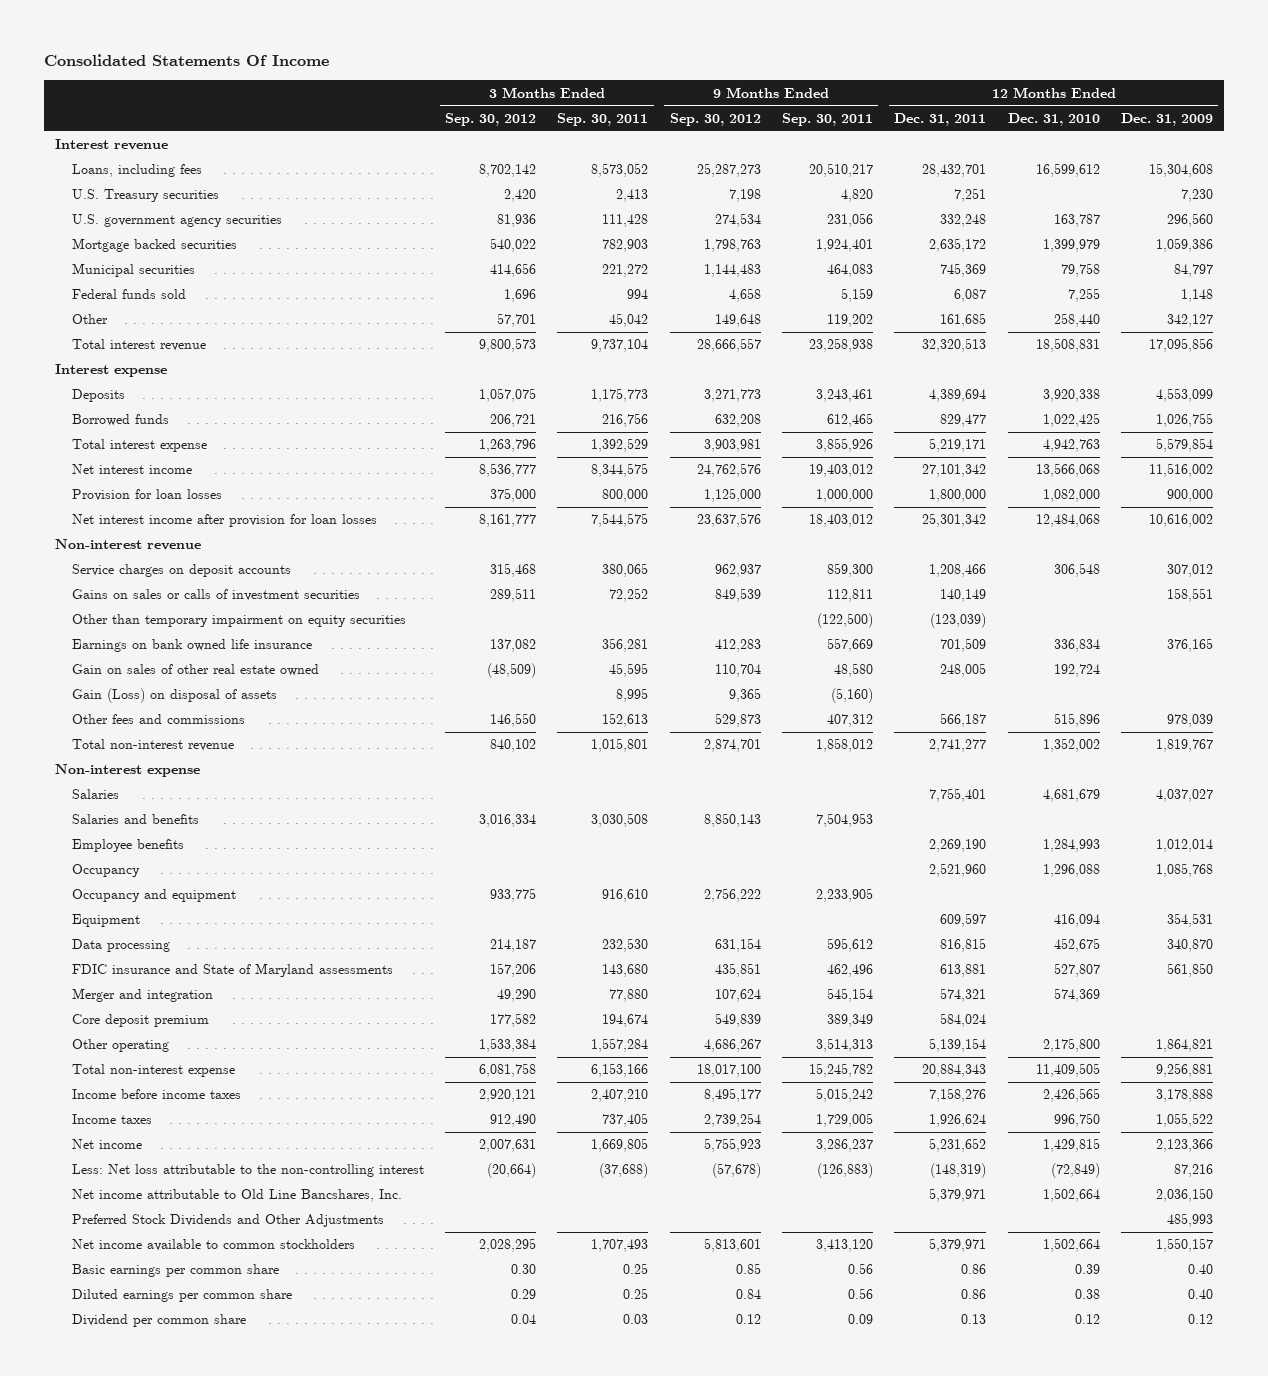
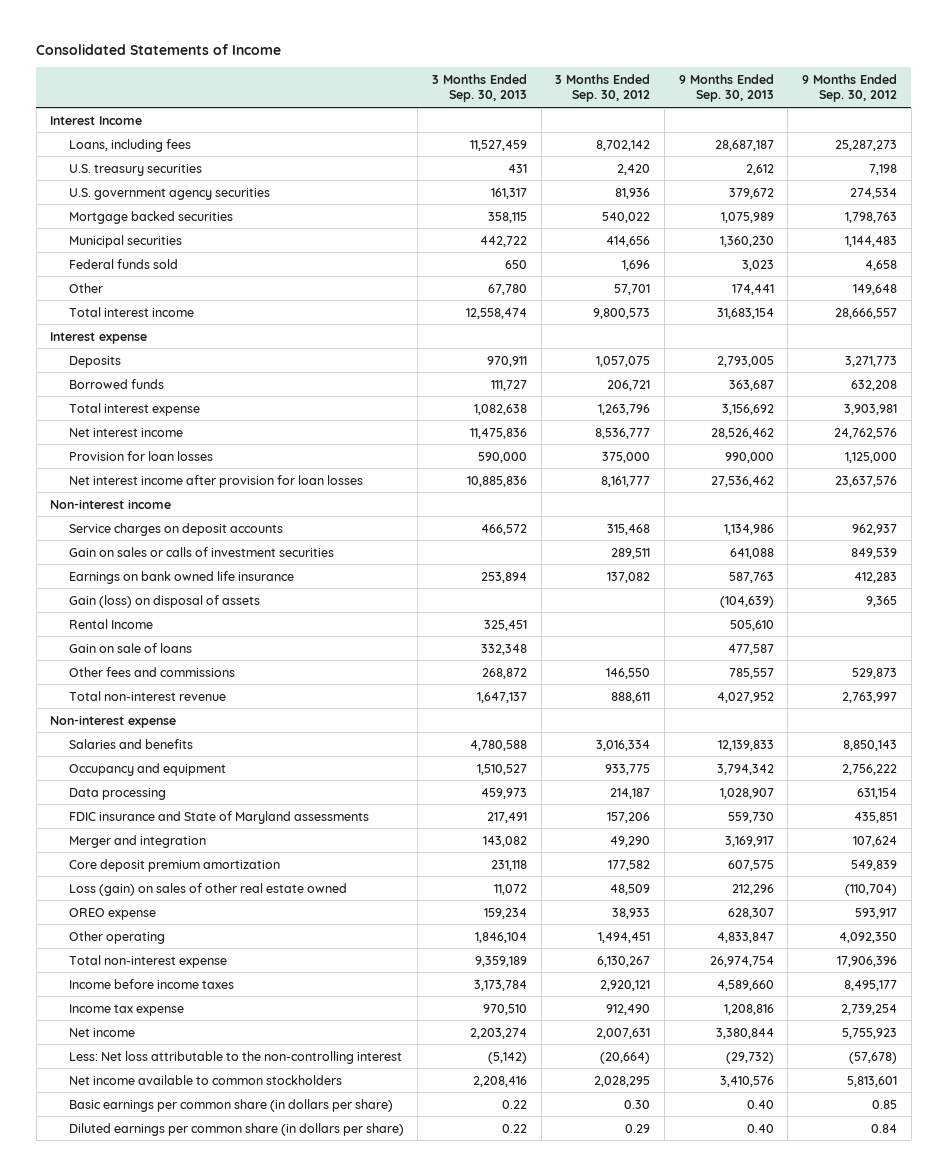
- Consolidated Statements Of Income
+ Consolidated Statements of Income
- | 3 Months Ended Sep. 30, 2012 | 3 Months Ended Sep. 30, 2011 | 9 Months Ended Sep. 30, 2012 | 9 Months Ended Sep. 30, 2011 | 12 Months Ended Dec. 31, 2011 | 12 Months Ended Dec. 31, 2010 | 12 Months Ended Dec. 31, 2009
+ | 3 Months Ended Sep. 30, 2013 | 3 Months Ended Sep. 30, 2012 | 9 Months Ended Sep. 30, 2013 | 9 Months Ended Sep. 30, 2012
- Interest revenue
+ Interest Income
- U.S. Treasury securities | 2,420 | 2,413 | 7,198 | 4,820 | 7,251 | | 7,230
+ U.S. treasury securities | 431 | 2,420 | 2,612 | 7,198
- Total interest revenue | 9,800,573 | 9,737,104 | 28,666,557 | 23,258,938 | 32,320,513 | 18,508,831 | 17,095,856
+ Total interest income | 12,558,474 | 9,800,573 | 31,683,154 | 28,666,557
- Non-interest revenue
+ Non-interest income
- Gains on sales or calls of investment securities | 289,511 | 72,252 | 849,539 | 112,811 | 140,149 | | 158,551
- Other than temporary impairment on equity securities | | | | (122,500) | (123,039) | |
+ Gain on sales or calls of investment securities | | 289,511 | 641,088 | 849,539
- Gain on sales of other real estate owned | (48,509) | 45,595 | 110,704 | 48,580 | 248,005 | 192,724 |
- Gain (Loss) on disposal of assets | | 8,995 | 9,365 | (5,160) | | |
+ Gain (loss) on disposal of assets | | | (104,639) | 9,365
+ Rental Income | 325,451 | | 505,610 |
+ Gain on sale of loans | 332,348 | | 477,587 |
- Total non-interest revenue | 840,102 | 1,015,801 | 2,874,701 | 1,858,012 | 2,741,277 | 1,352,002 | 1,819,767
+ Total non-interest revenue | 1,647,137 | 888,611 | 4,027,952 | 2,763,997
- Salaries | | | | | 7,755,401 | 4,681,679 | 4,037,027
- Employee benefits | | | | | 2,269,190 | 1,284,993 | 1,012,014
- Occupancy | | | | | 2,521,960 | 1,296,088 | 1,085,768
- Equipment | | | | | 609,597 | 416,094 | 354,531
- Core deposit premium | 177,582 | 194,674 | 549,839 | 389,349 | 584,024 | |
- Other operating | 1,533,384 | 1,557,284 | 4,686,267 | 3,514,313 | 5,139,154 | 2,175,800 | 1,864,821
- Total non-interest expense | 6,081,758 | 6,153,166 | 18,017,100 | 15,245,782 | 20,884,343 | 11,409,505 | 9,256,881
+ Core deposit premium amortization | 231,118 | 177,582 | 607,575 | 549,839
+ Loss (gain) on sales of other real estate owned | 11,072 | 48,509 | 212,296 | (110,704)
+ OREO expense | 159,234 | 38,933 | 628,307 | 593,917
+ Other operating | 1,846,104 | 1,494,451 | 4,833,847 | 4,092,350
+ Total non-interest expense | 9,359,189 | 6,130,267 | 26,974,754 | 17,906,396
- Income taxes | 912,490 | 737,405 | 2,739,254 | 1,729,005 | 1,926,624 | 996,750 | 1,055,522
+ Income tax expense | 970,510 | 912,490 | 1,208,816 | 2,739,254
- Net income attributable to Old Line Bancshares, Inc. | | | | | 5,379,971 | 1,502,664 | 2,036,150
- Preferred Stock Dividends and Other Adjustments | | | | | | | 485,993
- Basic earnings per common share | 0.30 | 0.25 | 0.85 | 0.56 | 0.86 | 0.39 | 0.40
- Diluted earnings per common share | 0.29 | 0.25 | 0.84 | 0.56 | 0.86 | 0.38 | 0.40
- Dividend per common share | 0.04 | 0.03 | 0.12 | 0.09 | 0.13 | 0.12 | 0.12
+ Basic earnings per common share (in dollars per share) | 0.22 | 0.30 | 0.40 | 0.85
+ Diluted earnings per common share (in dollars per share) | 0.22 | 0.29 | 0.40 | 0.84

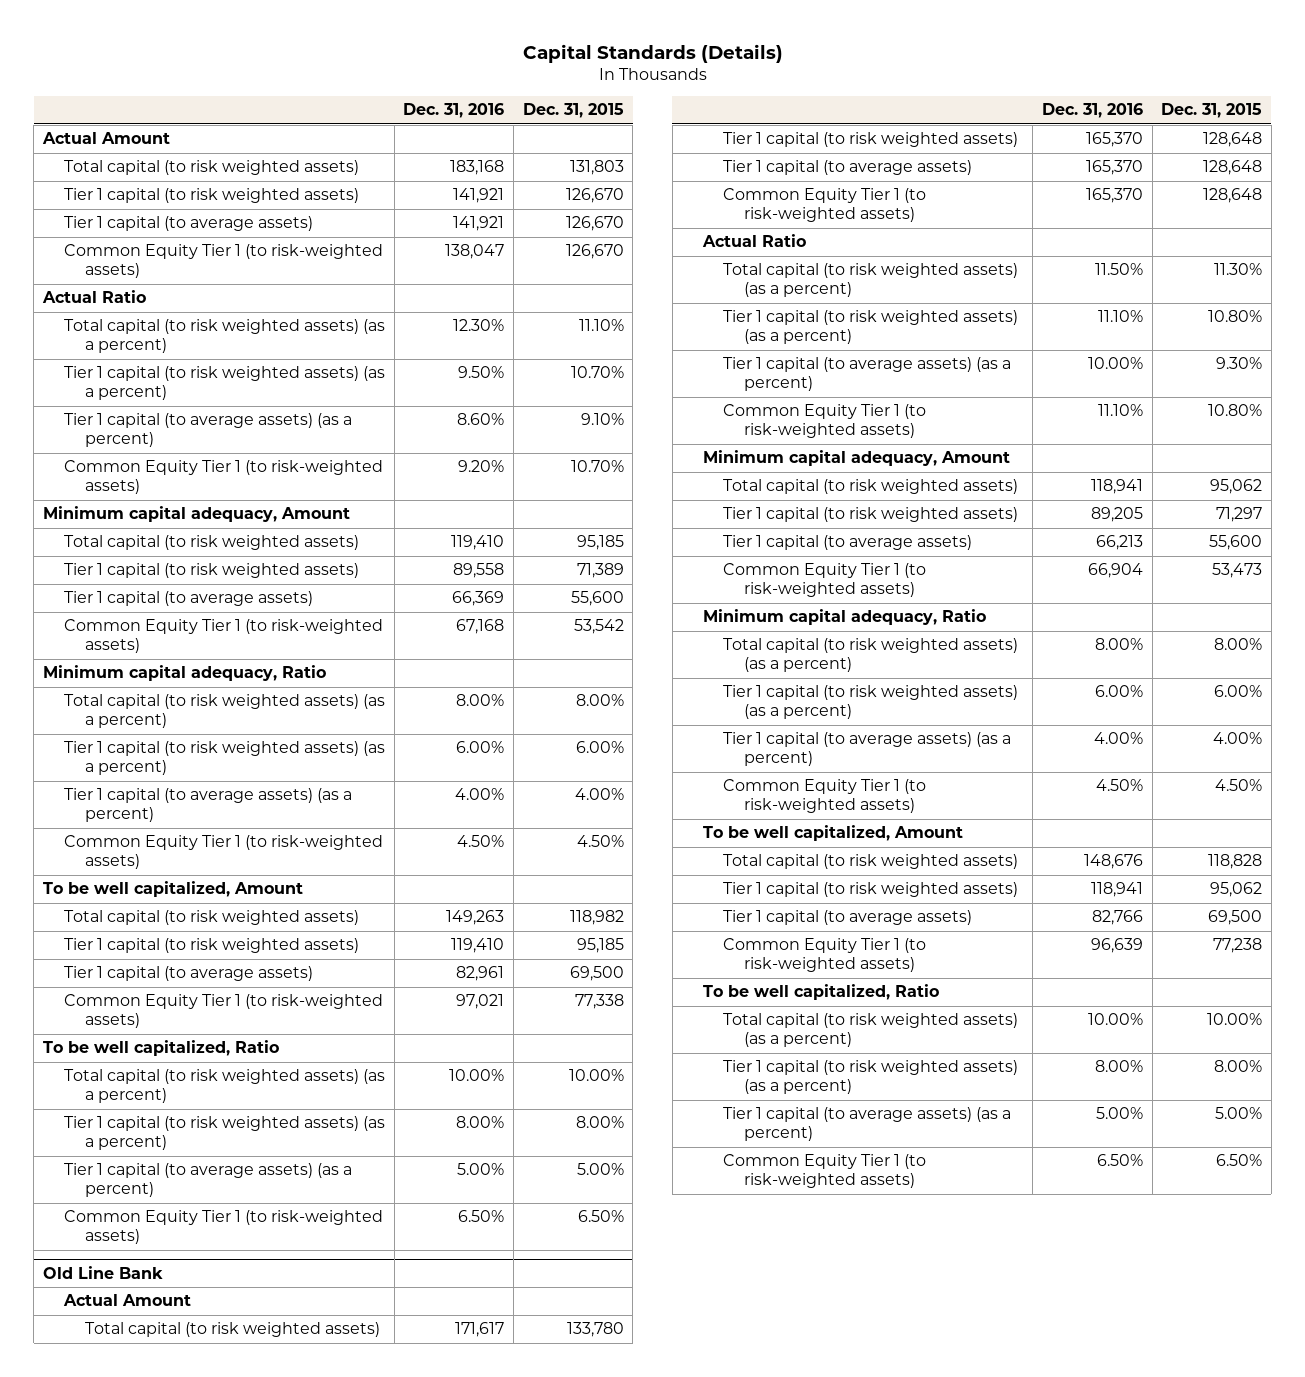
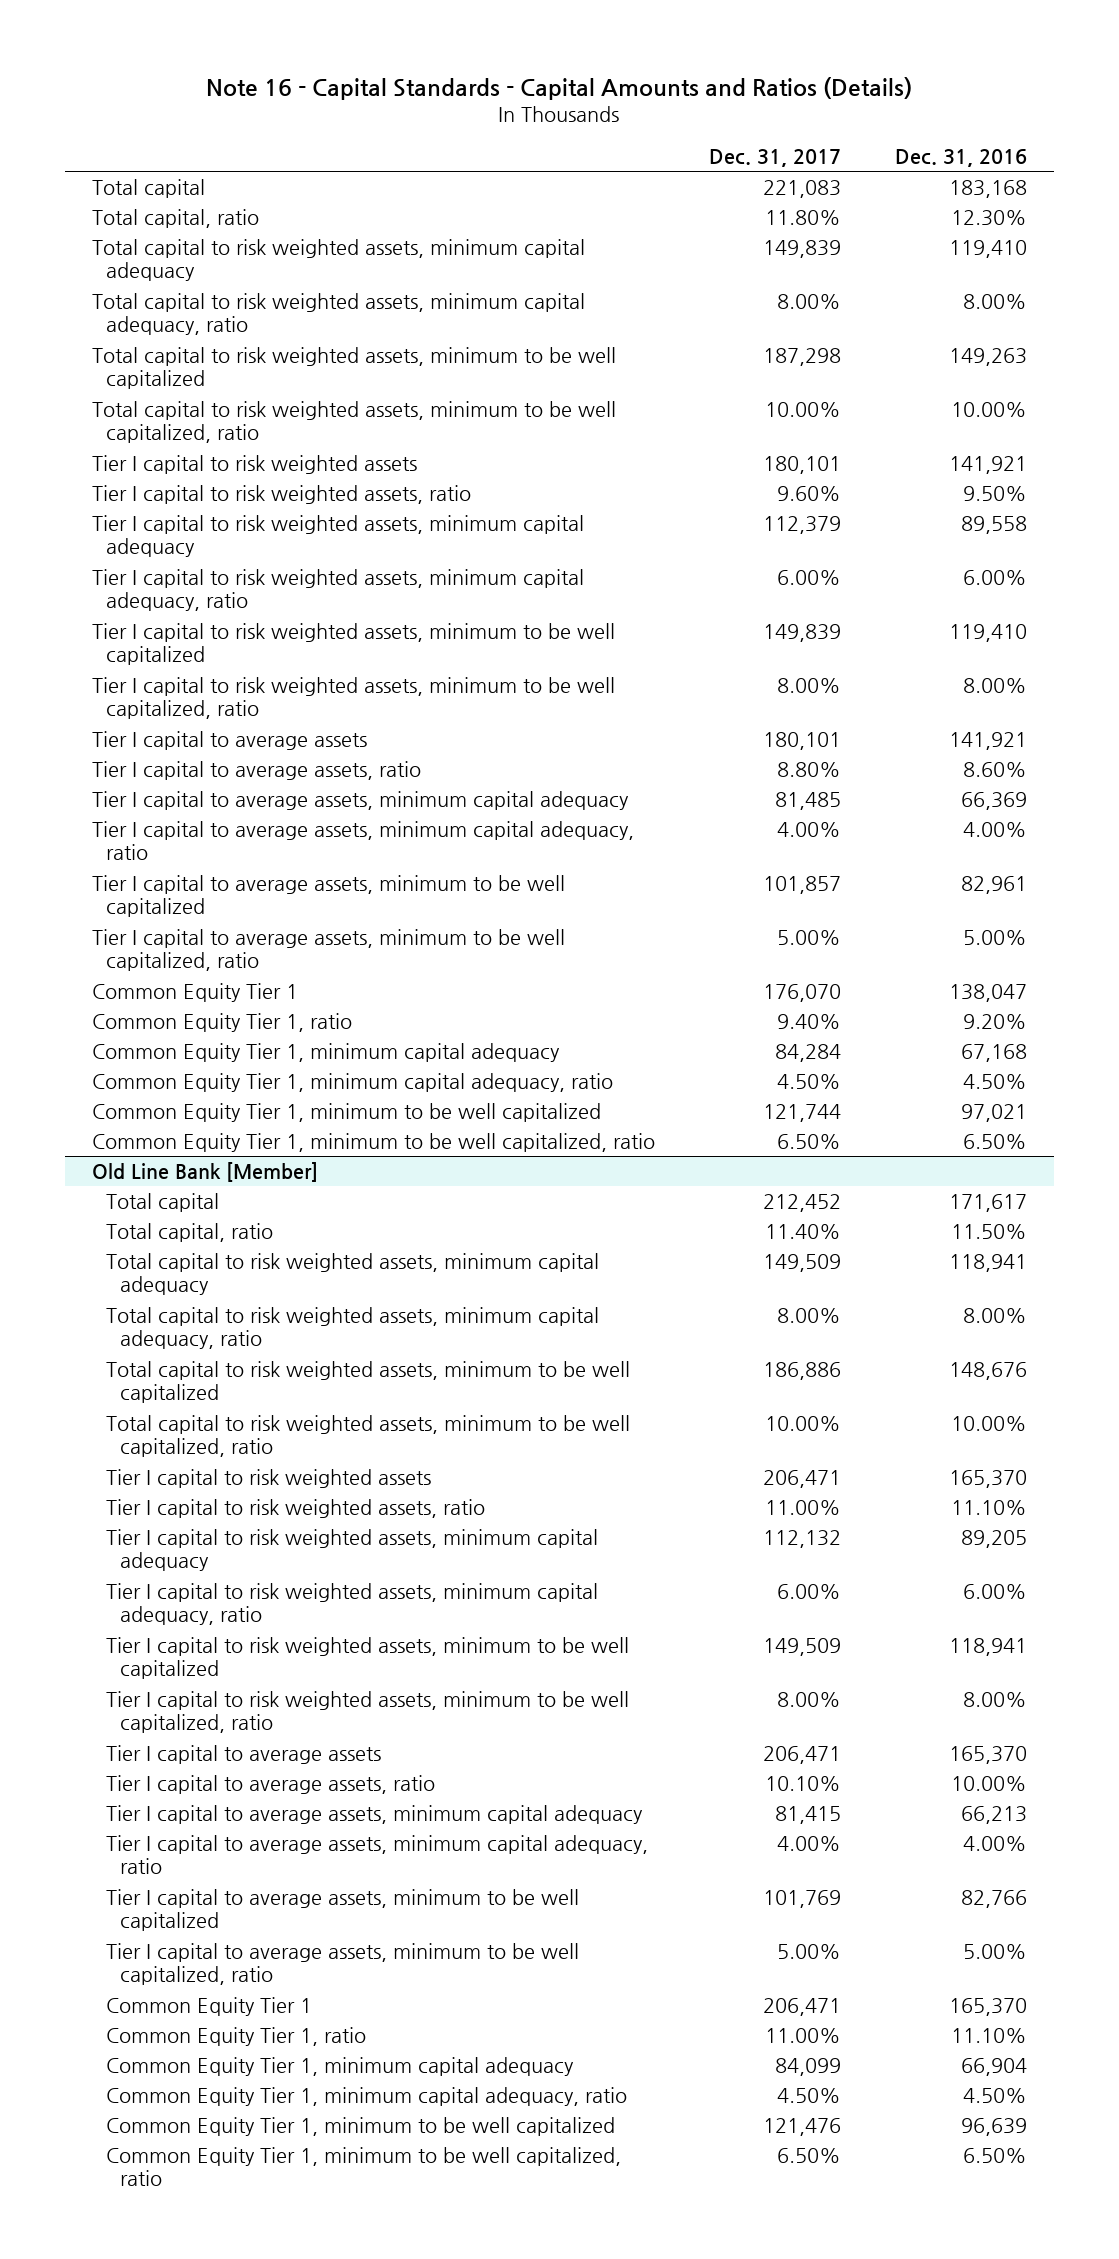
- Capital Standards (Details)
+ Note 16 - Capital Standards - Capital Amounts and Ratios (Details)
- | Dec. 31, 2016 | Dec. 31, 2015
+ | Dec. 31, 2017 | Dec. 31, 2016
- Actual Amount
- Total capital (to risk weighted assets) | 183,168 | 131,803
- Tier 1 capital (to risk weighted assets) | 141,921 | 126,670
- Tier 1 capital (to average assets) | 141,921 | 126,670
- Common Equity Tier 1 (to risk-weighted assets) | 138,047 | 126,670
- Actual Ratio
- Total capital (to risk weighted assets) (as a percent) | 12.30% | 11.10%
- Tier 1 capital (to risk weighted assets) (as a percent) | 9.50% | 10.70%
- Tier 1 capital (to average assets) (as a percent) | 8.60% | 9.10%
- Common Equity Tier 1 (to risk-weighted assets) | 9.20% | 10.70%
- Minimum capital adequacy, Amount
- Total capital (to risk weighted assets) | 119,410 | 95,185
- Tier 1 capital (to risk weighted assets) | 89,558 | 71,389
- Tier 1 capital (to average assets) | 66,369 | 55,600
- Common Equity Tier 1 (to risk-weighted assets) | 67,168 | 53,542
- Minimum capital adequacy, Ratio
- Total capital (to risk weighted assets) (as a percent) | 8.00% | 8.00%
- Tier 1 capital (to risk weighted assets) (as a percent) | 6.00% | 6.00%
- Tier 1 capital (to average assets) (as a percent) | 4.00% | 4.00%
- Common Equity Tier 1 (to risk-weighted assets) | 4.50% | 4.50%
- To be well capitalized, Amount
- Total capital (to risk weighted assets) | 149,263 | 118,982
- Tier 1 capital (to risk weighted assets) | 119,410 | 95,185
- Tier 1 capital (to average assets) | 82,961 | 69,500
- Common Equity Tier 1 (to risk-weighted assets) | 97,021 | 77,338
- To be well capitalized, Ratio
- Total capital (to risk weighted assets) (as a percent) | 10.00% | 10.00%
- Tier 1 capital (to risk weighted assets) (as a percent) | 8.00% | 8.00%
- Tier 1 capital (to average assets) (as a percent) | 5.00% | 5.00%
- Common Equity Tier 1 (to risk-weighted assets) | 6.50% | 6.50%
- Old Line Bank
- Actual Amount
- Total capital (to risk weighted assets) | 171,617 | 133,780
- Tier 1 capital (to risk weighted assets) | 165,370 | 128,648
- Tier 1 capital (to average assets) | 165,370 | 128,648
- Common Equity Tier 1 (to risk-weighted assets) | 165,370 | 128,648
- Actual Ratio
- Total capital (to risk weighted assets) (as a percent) | 11.50% | 11.30%
- Tier 1 capital (to risk weighted assets) (as a percent) | 11.10% | 10.80%
- Tier 1 capital (to average assets) (as a percent) | 10.00% | 9.30%
- Common Equity Tier 1 (to risk-weighted assets) | 11.10% | 10.80%
- Minimum capital adequacy, Amount
- Total capital (to risk weighted assets) | 118,941 | 95,062
- Tier 1 capital (to risk weighted assets) | 89,205 | 71,297
- Tier 1 capital (to average assets) | 66,213 | 55,600
- Common Equity Tier 1 (to risk-weighted assets) | 66,904 | 53,473
- Minimum capital adequacy, Ratio
- Total capital (to risk weighted assets) (as a percent) | 8.00% | 8.00%
- Tier 1 capital (to risk weighted assets) (as a percent) | 6.00% | 6.00%
- Tier 1 capital (to average assets) (as a percent) | 4.00% | 4.00%
- Common Equity Tier 1 (to risk-weighted assets) | 4.50% | 4.50%
- To be well capitalized, Amount
- Total capital (to risk weighted assets) | 148,676 | 118,828
- Tier 1 capital (to risk weighted assets) | 118,941 | 95,062
- Tier 1 capital (to average assets) | 82,766 | 69,500
- Common Equity Tier 1 (to risk-weighted assets) | 96,639 | 77,238
- To be well capitalized, Ratio
- Total capital (to risk weighted assets) (as a percent) | 10.00% | 10.00%
- Tier 1 capital (to risk weighted assets) (as a percent) | 8.00% | 8.00%
- Tier 1 capital (to average assets) (as a percent) | 5.00% | 5.00%
- Common Equity Tier 1 (to risk-weighted assets) | 6.50% | 6.50%
+ Total capital | 221,083 | 183,168
+ Total capital, ratio | 11.80% | 12.30%
+ Total capital to risk weighted assets, minimum capital adequacy | 149,839 | 119,410
+ Total capital to risk weighted assets, minimum capital adequacy, ratio | 8.00% | 8.00%
+ Total capital to risk weighted assets, minimum to be well capitalized | 187,298 | 149,263
+ Total capital to risk weighted assets, minimum to be well capitalized, ratio | 10.00% | 10.00%
+ Tier I capital to risk weighted assets | 180,101 | 141,921
+ Tier I capital to risk weighted assets, ratio | 9.60% | 9.50%
+ Tier I capital to risk weighted assets, minimum capital adequacy | 112,379 | 89,558
+ Tier I capital to risk weighted assets, minimum capital adequacy, ratio | 6.00% | 6.00%
+ Tier I capital to risk weighted assets, minimum to be well capitalized | 149,839 | 119,410
+ Tier I capital to risk weighted assets, minimum to be well capitalized, ratio | 8.00% | 8.00%
+ Tier I capital to average assets | 180,101 | 141,921
+ Tier I capital to average assets, ratio | 8.80% | 8.60%
+ Tier I capital to average assets, minimum capital adequacy | 81,485 | 66,369
+ Tier I capital to average assets, minimum capital adequacy, ratio | 4.00% | 4.00%
+ Tier I capital to average assets, minimum to be well capitalized | 101,857 | 82,961
+ Tier I capital to average assets, minimum to be well capitalized, ratio | 5.00% | 5.00%
+ Common Equity Tier 1 | 176,070 | 138,047
+ Common Equity Tier 1, ratio | 9.40% | 9.20%
+ Common Equity Tier 1, minimum capital adequacy | 84,284 | 67,168
+ Common Equity Tier 1, minimum capital adequacy, ratio | 4.50% | 4.50%
+ Common Equity Tier 1, minimum to be well capitalized | 121,744 | 97,021
+ Common Equity Tier 1, minimum to be well capitalized, ratio | 6.50% | 6.50%
+ Old Line Bank [Member]
+ Total capital | 212,452 | 171,617
+ Total capital, ratio | 11.40% | 11.50%
+ Total capital to risk weighted assets, minimum capital adequacy | 149,509 | 118,941
+ Total capital to risk weighted assets, minimum capital adequacy, ratio | 8.00% | 8.00%
+ Total capital to risk weighted assets, minimum to be well capitalized | 186,886 | 148,676
+ Total capital to risk weighted assets, minimum to be well capitalized, ratio | 10.00% | 10.00%
+ Tier I capital to risk weighted assets | 206,471 | 165,370
+ Tier I capital to risk weighted assets, ratio | 11.00% | 11.10%
+ Tier I capital to risk weighted assets, minimum capital adequacy | 112,132 | 89,205
+ Tier I capital to risk weighted assets, minimum capital adequacy, ratio | 6.00% | 6.00%
+ Tier I capital to risk weighted assets, minimum to be well capitalized | 149,509 | 118,941
+ Tier I capital to risk weighted assets, minimum to be well capitalized, ratio | 8.00% | 8.00%
+ Tier I capital to average assets | 206,471 | 165,370
+ Tier I capital to average assets, ratio | 10.10% | 10.00%
+ Tier I capital to average assets, minimum capital adequacy | 81,415 | 66,213
+ Tier I capital to average assets, minimum capital adequacy, ratio | 4.00% | 4.00%
+ Tier I capital to average assets, minimum to be well capitalized | 101,769 | 82,766
+ Tier I capital to average assets, minimum to be well capitalized, ratio | 5.00% | 5.00%
+ Common Equity Tier 1 | 206,471 | 165,370
+ Common Equity Tier 1, ratio | 11.00% | 11.10%
+ Common Equity Tier 1, minimum capital adequacy | 84,099 | 66,904
+ Common Equity Tier 1, minimum capital adequacy, ratio | 4.50% | 4.50%
+ Common Equity Tier 1, minimum to be well capitalized | 121,476 | 96,639
+ Common Equity Tier 1, minimum to be well capitalized, ratio | 6.50% | 6.50%

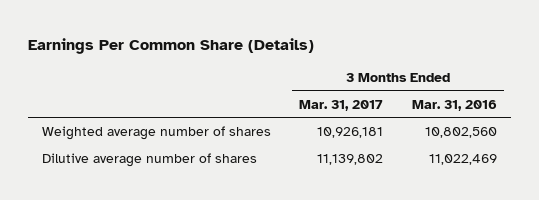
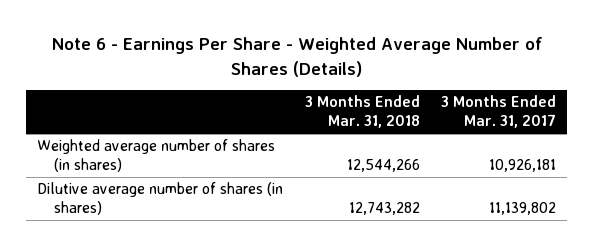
- Earnings Per Common Share (Details)
+ Note 6 - Earnings Per Share - Weighted Average Number of Shares (Details)
- | 3 Months Ended Mar. 31, 2017 | 3 Months Ended Mar. 31, 2016
+ | 3 Months Ended Mar. 31, 2018 | 3 Months Ended Mar. 31, 2017
- Weighted average number of shares | 10,926,181 | 10,802,560
- Dilutive average number of shares | 11,139,802 | 11,022,469
+ Weighted average number of shares (in shares) | 12,544,266 | 10,926,181
+ Dilutive average number of shares (in shares) | 12,743,282 | 11,139,802

